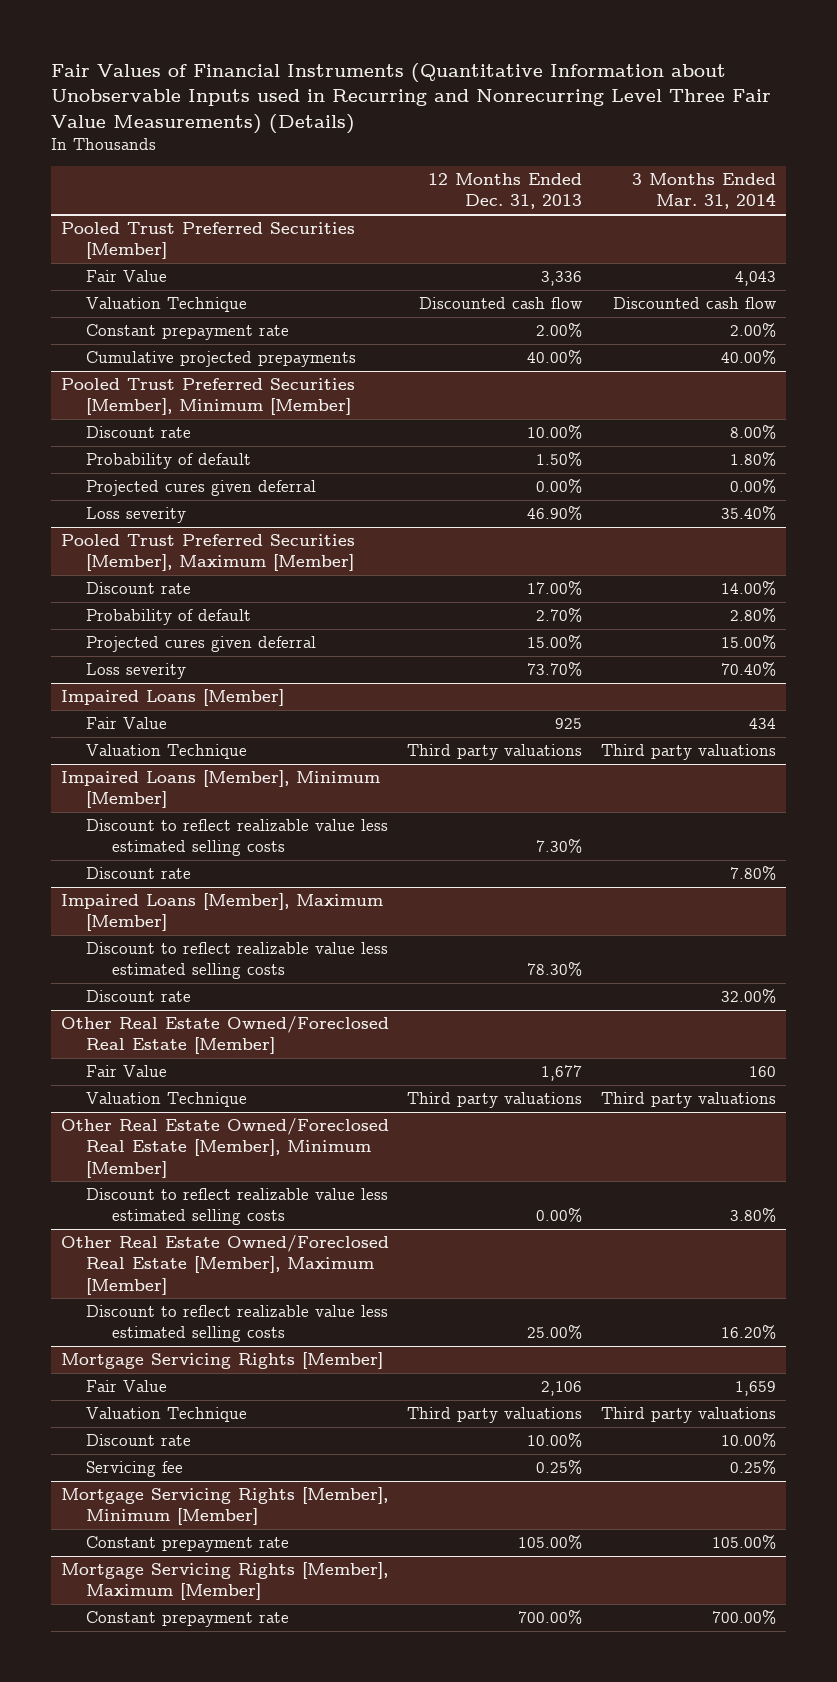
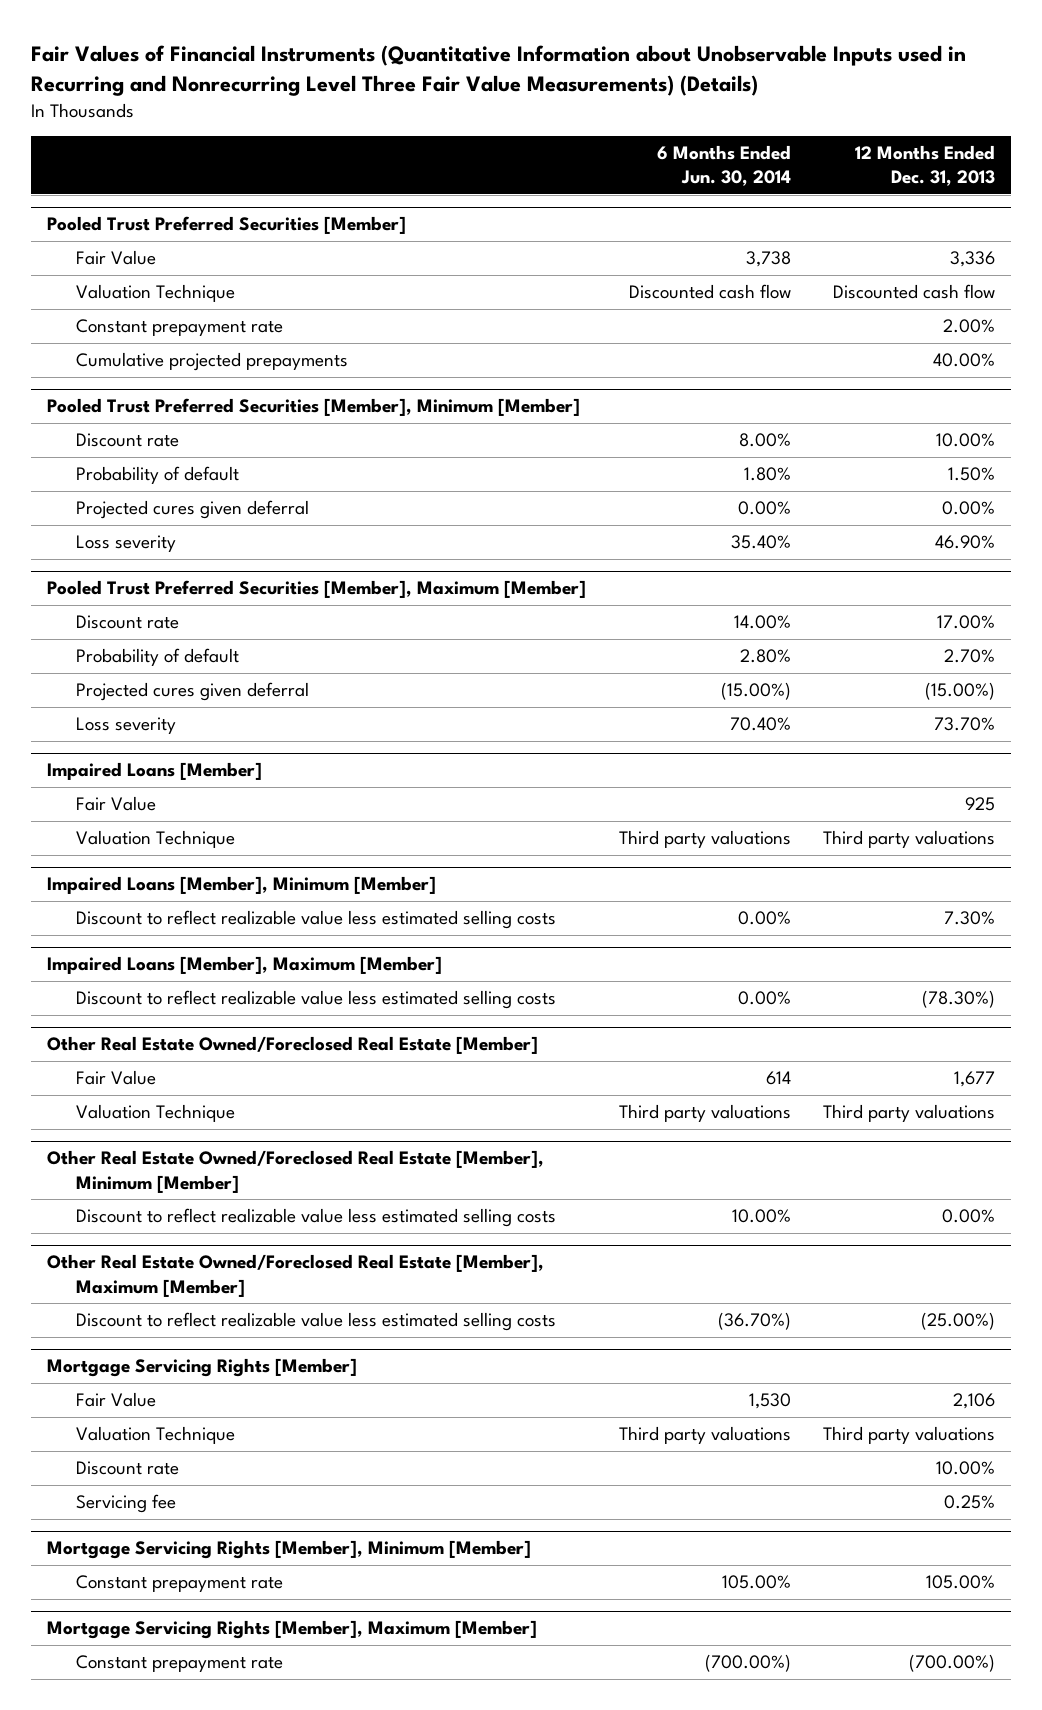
- | 12 Months Ended Dec. 31, 2013 | 3 Months Ended Mar. 31, 2014
+ | 6 Months Ended Jun. 30, 2014 | 12 Months Ended Dec. 31, 2013
@ Pooled Trust Preferred Securities [Member], Maximum [Member]
- Projected cures given deferral | 15.00% | 15.00%
+ Projected cures given deferral | (15.00%) | (15.00%)
@ Impaired Loans [Member], Minimum [Member]
- Discount rate | | 7.80%
@ Impaired Loans [Member], Maximum [Member]
- Discount to reflect realizable value less estimated selling costs | 78.30% |
- Discount rate | | 32.00%
+ Discount to reflect realizable value less estimated selling costs | 0.00% | (78.30%)
@ Other Real Estate Owned/Foreclosed Real Estate [Member], Maximum [Member]
- Discount to reflect realizable value less estimated selling costs | 25.00% | 16.20%
+ Discount to reflect realizable value less estimated selling costs | (36.70%) | (25.00%)
@ Mortgage Servicing Rights [Member], Maximum [Member]
- Constant prepayment rate | 700.00% | 700.00%
+ Constant prepayment rate | (700.00%) | (700.00%)

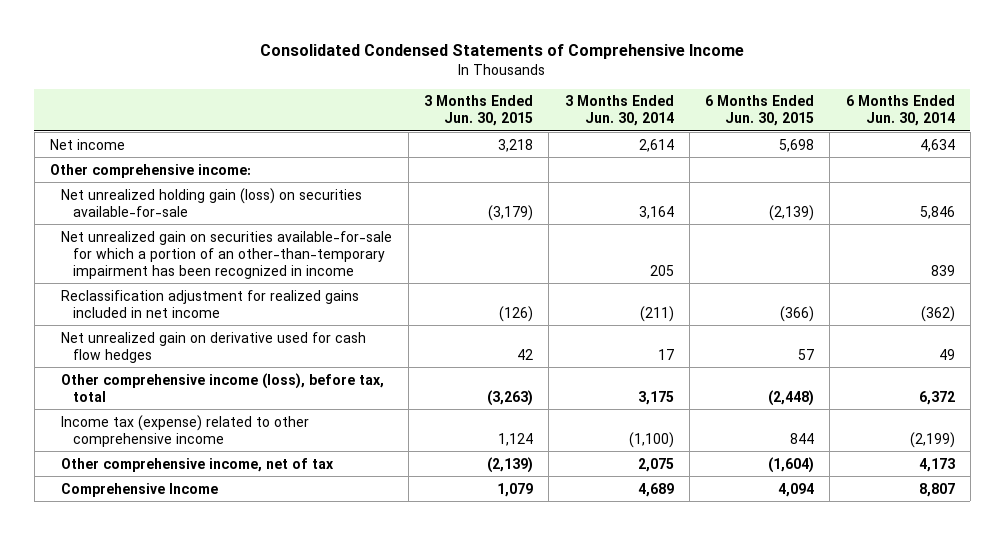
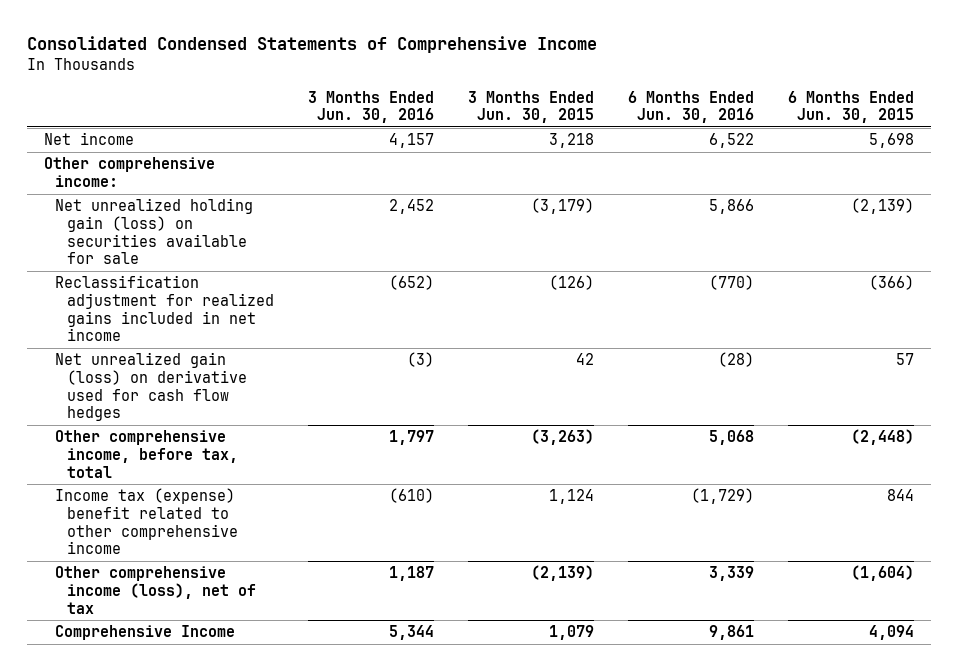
- | 3 Months Ended Jun. 30, 2015 | 3 Months Ended Jun. 30, 2014 | 6 Months Ended Jun. 30, 2015 | 6 Months Ended Jun. 30, 2014
+ | 3 Months Ended Jun. 30, 2016 | 3 Months Ended Jun. 30, 2015 | 6 Months Ended Jun. 30, 2016 | 6 Months Ended Jun. 30, 2015
- Net unrealized holding gain (loss) on securities available-for-sale | (3,179) | 3,164 | (2,139) | 5,846
- Net unrealized gain on securities available-for-sale for which a portion of an other-than-temporary impairment has been recognized in income | | 205 | | 839
+ Net unrealized holding gain (loss) on securities available for sale | 2,452 | (3,179) | 5,866 | (2,139)
- Net unrealized gain on derivative used for cash flow hedges | 42 | 17 | 57 | 49
- Other comprehensive income (loss), before tax, total | (3,263) | 3,175 | (2,448) | 6,372
- Income tax (expense) related to other comprehensive income | 1,124 | (1,100) | 844 | (2,199)
- Other comprehensive income, net of tax | (2,139) | 2,075 | (1,604) | 4,173
+ Net unrealized gain (loss) on derivative used for cash flow hedges | (3) | 42 | (28) | 57
+ Other comprehensive income, before tax, total | 1,797 | (3,263) | 5,068 | (2,448)
+ Income tax (expense) benefit related to other comprehensive income | (610) | 1,124 | (1,729) | 844
+ Other comprehensive income (loss), net of tax | 1,187 | (2,139) | 3,339 | (1,604)

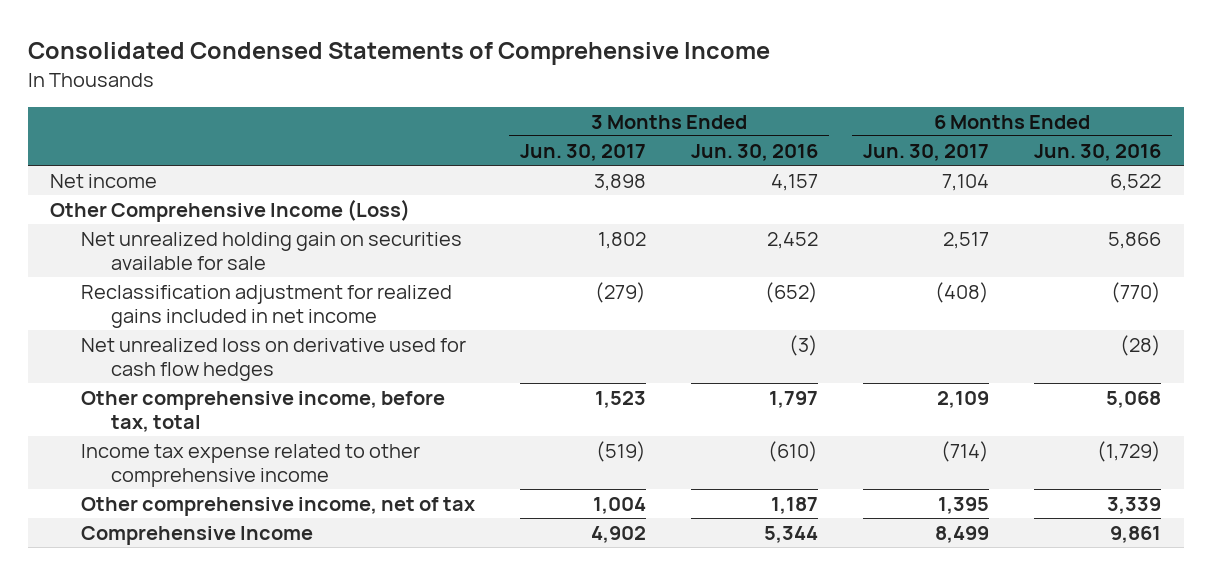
- | 3 Months Ended Jun. 30, 2016 | 3 Months Ended Jun. 30, 2015 | 6 Months Ended Jun. 30, 2016 | 6 Months Ended Jun. 30, 2015
+ | 3 Months Ended Jun. 30, 2017 | 3 Months Ended Jun. 30, 2016 | 6 Months Ended Jun. 30, 2017 | 6 Months Ended Jun. 30, 2016
- Other comprehensive income:
- Net unrealized holding gain (loss) on securities available for sale | 2,452 | (3,179) | 5,866 | (2,139)
+ Other Comprehensive Income (Loss)
+ Net unrealized holding gain on securities available for sale | 1,802 | 2,452 | 2,517 | 5,866
- Net unrealized gain (loss) on derivative used for cash flow hedges | (3) | 42 | (28) | 57
+ Net unrealized loss on derivative used for cash flow hedges | | (3) | | (28)
- Income tax (expense) benefit related to other comprehensive income | (610) | 1,124 | (1,729) | 844
- Other comprehensive income (loss), net of tax | 1,187 | (2,139) | 3,339 | (1,604)
+ Income tax expense related to other comprehensive income | (519) | (610) | (714) | (1,729)
+ Other comprehensive income, net of tax | 1,004 | 1,187 | 1,395 | 3,339

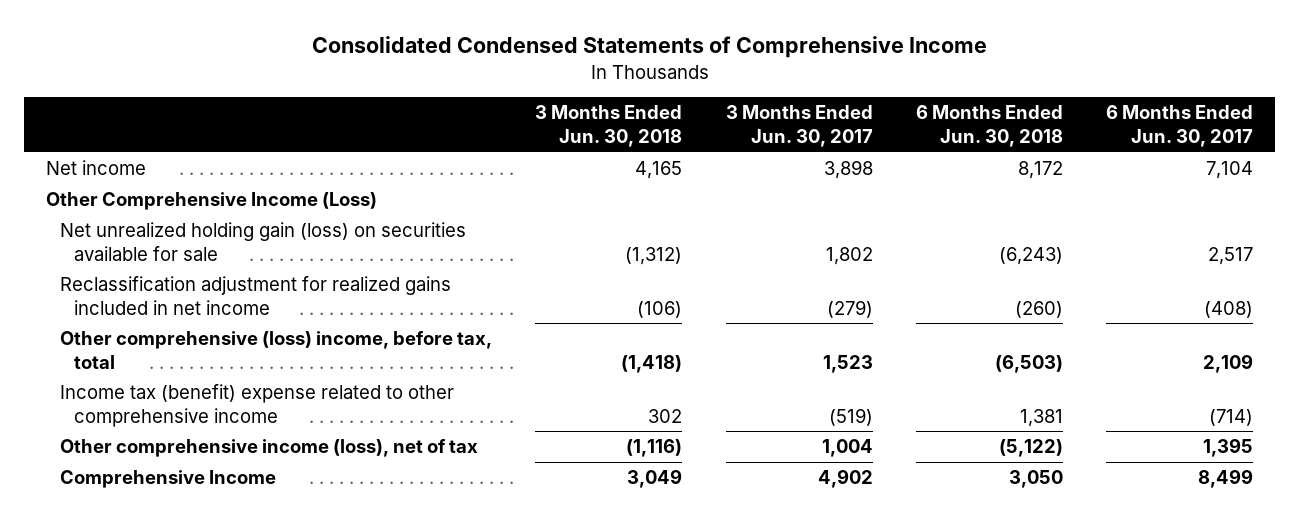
- | 3 Months Ended Jun. 30, 2017 | 3 Months Ended Jun. 30, 2016 | 6 Months Ended Jun. 30, 2017 | 6 Months Ended Jun. 30, 2016
+ | 3 Months Ended Jun. 30, 2018 | 3 Months Ended Jun. 30, 2017 | 6 Months Ended Jun. 30, 2018 | 6 Months Ended Jun. 30, 2017
- Net unrealized holding gain on securities available for sale | 1,802 | 2,452 | 2,517 | 5,866
+ Net unrealized holding gain (loss) on securities available for sale | (1,312) | 1,802 | (6,243) | 2,517
- Net unrealized loss on derivative used for cash flow hedges | | (3) | | (28)
- Other comprehensive income, before tax, total | 1,523 | 1,797 | 2,109 | 5,068
- Income tax expense related to other comprehensive income | (519) | (610) | (714) | (1,729)
- Other comprehensive income, net of tax | 1,004 | 1,187 | 1,395 | 3,339
+ Other comprehensive (loss) income, before tax, total | (1,418) | 1,523 | (6,503) | 2,109
+ Income tax (benefit) expense related to other comprehensive income | 302 | (519) | 1,381 | (714)
+ Other comprehensive income (loss), net of tax | (1,116) | 1,004 | (5,122) | 1,395

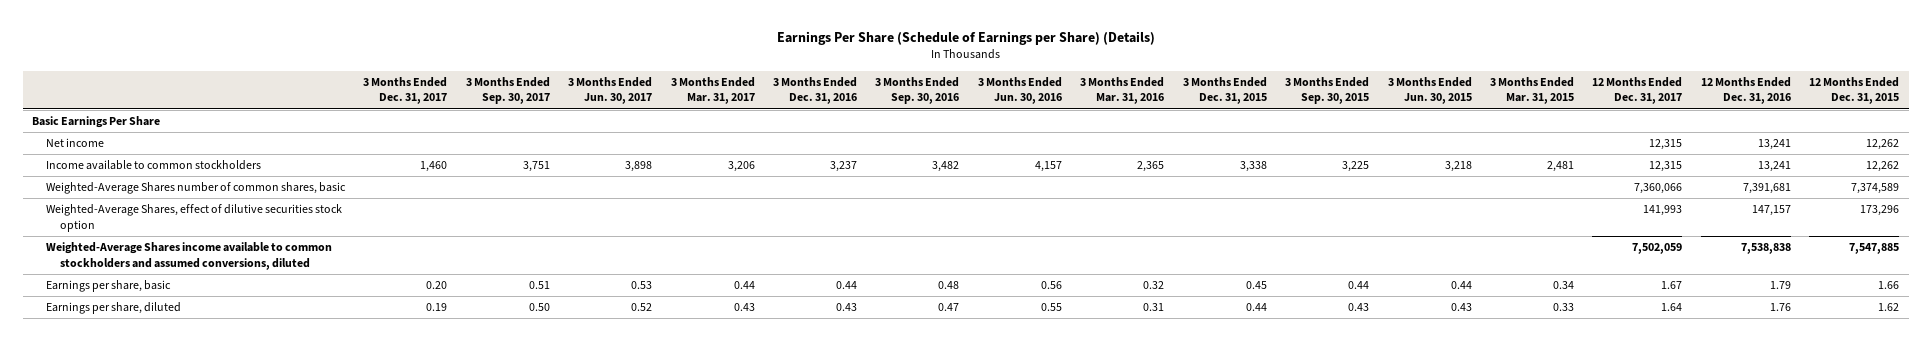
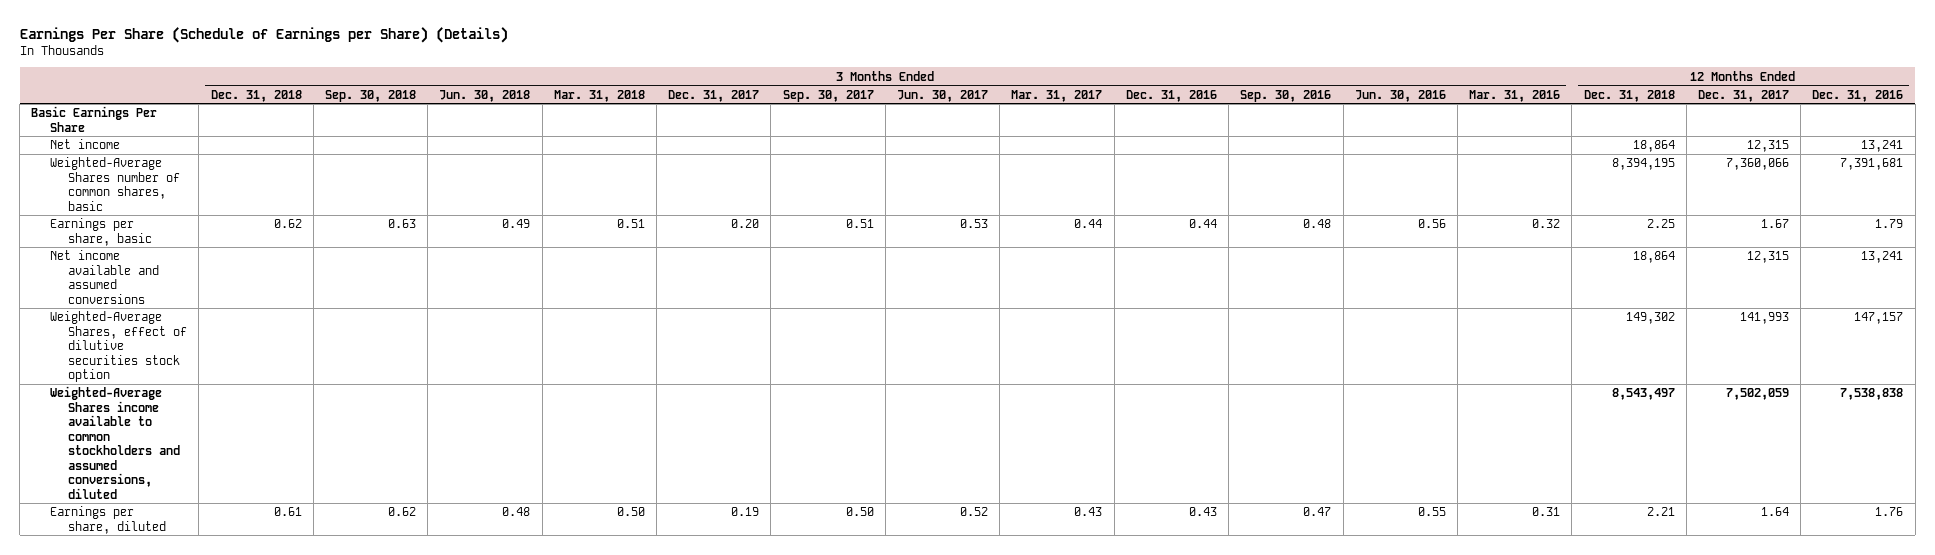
- | 3 Months Ended Dec. 31, 2017 | 3 Months Ended Sep. 30, 2017 | 3 Months Ended Jun. 30, 2017 | 3 Months Ended Mar. 31, 2017 | 3 Months Ended Dec. 31, 2016 | 3 Months Ended Sep. 30, 2016 | 3 Months Ended Jun. 30, 2016 | 3 Months Ended Mar. 31, 2016 | 3 Months Ended Dec. 31, 2015 | 3 Months Ended Sep. 30, 2015 | 3 Months Ended Jun. 30, 2015 | 3 Months Ended Mar. 31, 2015 | 12 Months Ended Dec. 31, 2017 | 12 Months Ended Dec. 31, 2016 | 12 Months Ended Dec. 31, 2015
+ | 3 Months Ended Dec. 31, 2018 | 3 Months Ended Sep. 30, 2018 | 3 Months Ended Jun. 30, 2018 | 3 Months Ended Mar. 31, 2018 | 3 Months Ended Dec. 31, 2017 | 3 Months Ended Sep. 30, 2017 | 3 Months Ended Jun. 30, 2017 | 3 Months Ended Mar. 31, 2017 | 3 Months Ended Dec. 31, 2016 | 3 Months Ended Sep. 30, 2016 | 3 Months Ended Jun. 30, 2016 | 3 Months Ended Mar. 31, 2016 | 12 Months Ended Dec. 31, 2018 | 12 Months Ended Dec. 31, 2017 | 12 Months Ended Dec. 31, 2016
- Income available to common stockholders | 1,460 | 3,751 | 3,898 | 3,206 | 3,237 | 3,482 | 4,157 | 2,365 | 3,338 | 3,225 | 3,218 | 2,481 | 12,315 | 13,241 | 12,262
moved up: Earnings per share, basic | 0.62 | 0.63 | 0.49 | 0.51 | 0.20 | 0.51 | 0.53 | 0.44 | 0.44 | 0.48 | 0.56 | 0.32 | 2.25 | 1.67 | 1.79
+ Net income available and assumed conversions | | | | | | | | | | | | | 18,864 | 12,315 | 13,241

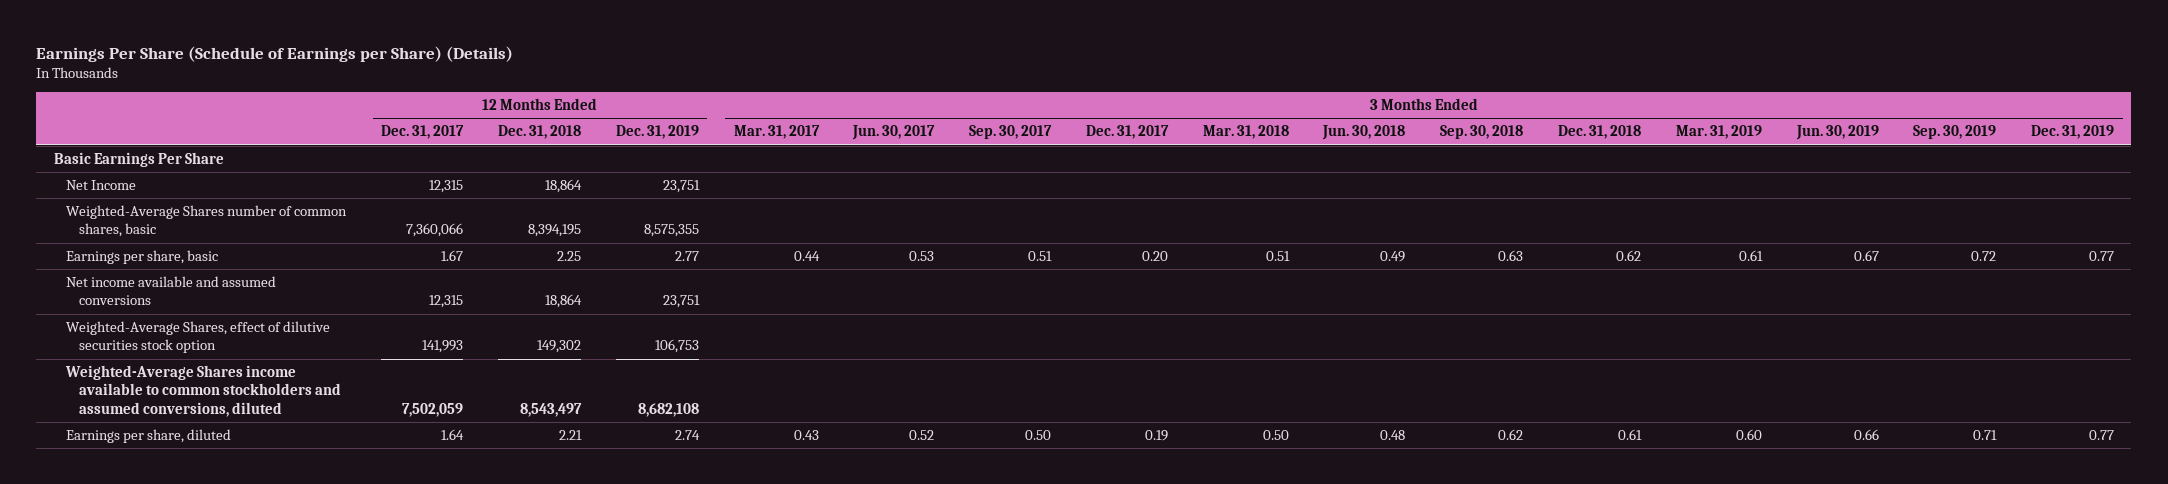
- | 3 Months Ended Dec. 31, 2018 | 3 Months Ended Sep. 30, 2018 | 3 Months Ended Jun. 30, 2018 | 3 Months Ended Mar. 31, 2018 | 3 Months Ended Dec. 31, 2017 | 3 Months Ended Sep. 30, 2017 | 3 Months Ended Jun. 30, 2017 | 3 Months Ended Mar. 31, 2017 | 3 Months Ended Dec. 31, 2016 | 3 Months Ended Sep. 30, 2016 | 3 Months Ended Jun. 30, 2016 | 3 Months Ended Mar. 31, 2016 | 12 Months Ended Dec. 31, 2018 | 12 Months Ended Dec. 31, 2017 | 12 Months Ended Dec. 31, 2016
+ | 12 Months Ended Dec. 31, 2017 | 12 Months Ended Dec. 31, 2018 | 12 Months Ended Dec. 31, 2019 | 3 Months Ended Mar. 31, 2017 | 3 Months Ended Jun. 30, 2017 | 3 Months Ended Sep. 30, 2017 | 3 Months Ended Dec. 31, 2017 | 3 Months Ended Mar. 31, 2018 | 3 Months Ended Jun. 30, 2018 | 3 Months Ended Sep. 30, 2018 | 3 Months Ended Dec. 31, 2018 | 3 Months Ended Mar. 31, 2019 | 3 Months Ended Jun. 30, 2019 | 3 Months Ended Sep. 30, 2019 | 3 Months Ended Dec. 31, 2019
- Net income | | | | | | | | | | | | | 18,864 | 12,315 | 13,241
+ Net Income | 12,315 | 18,864 | 23,751 | | | | | | | | | | | |

